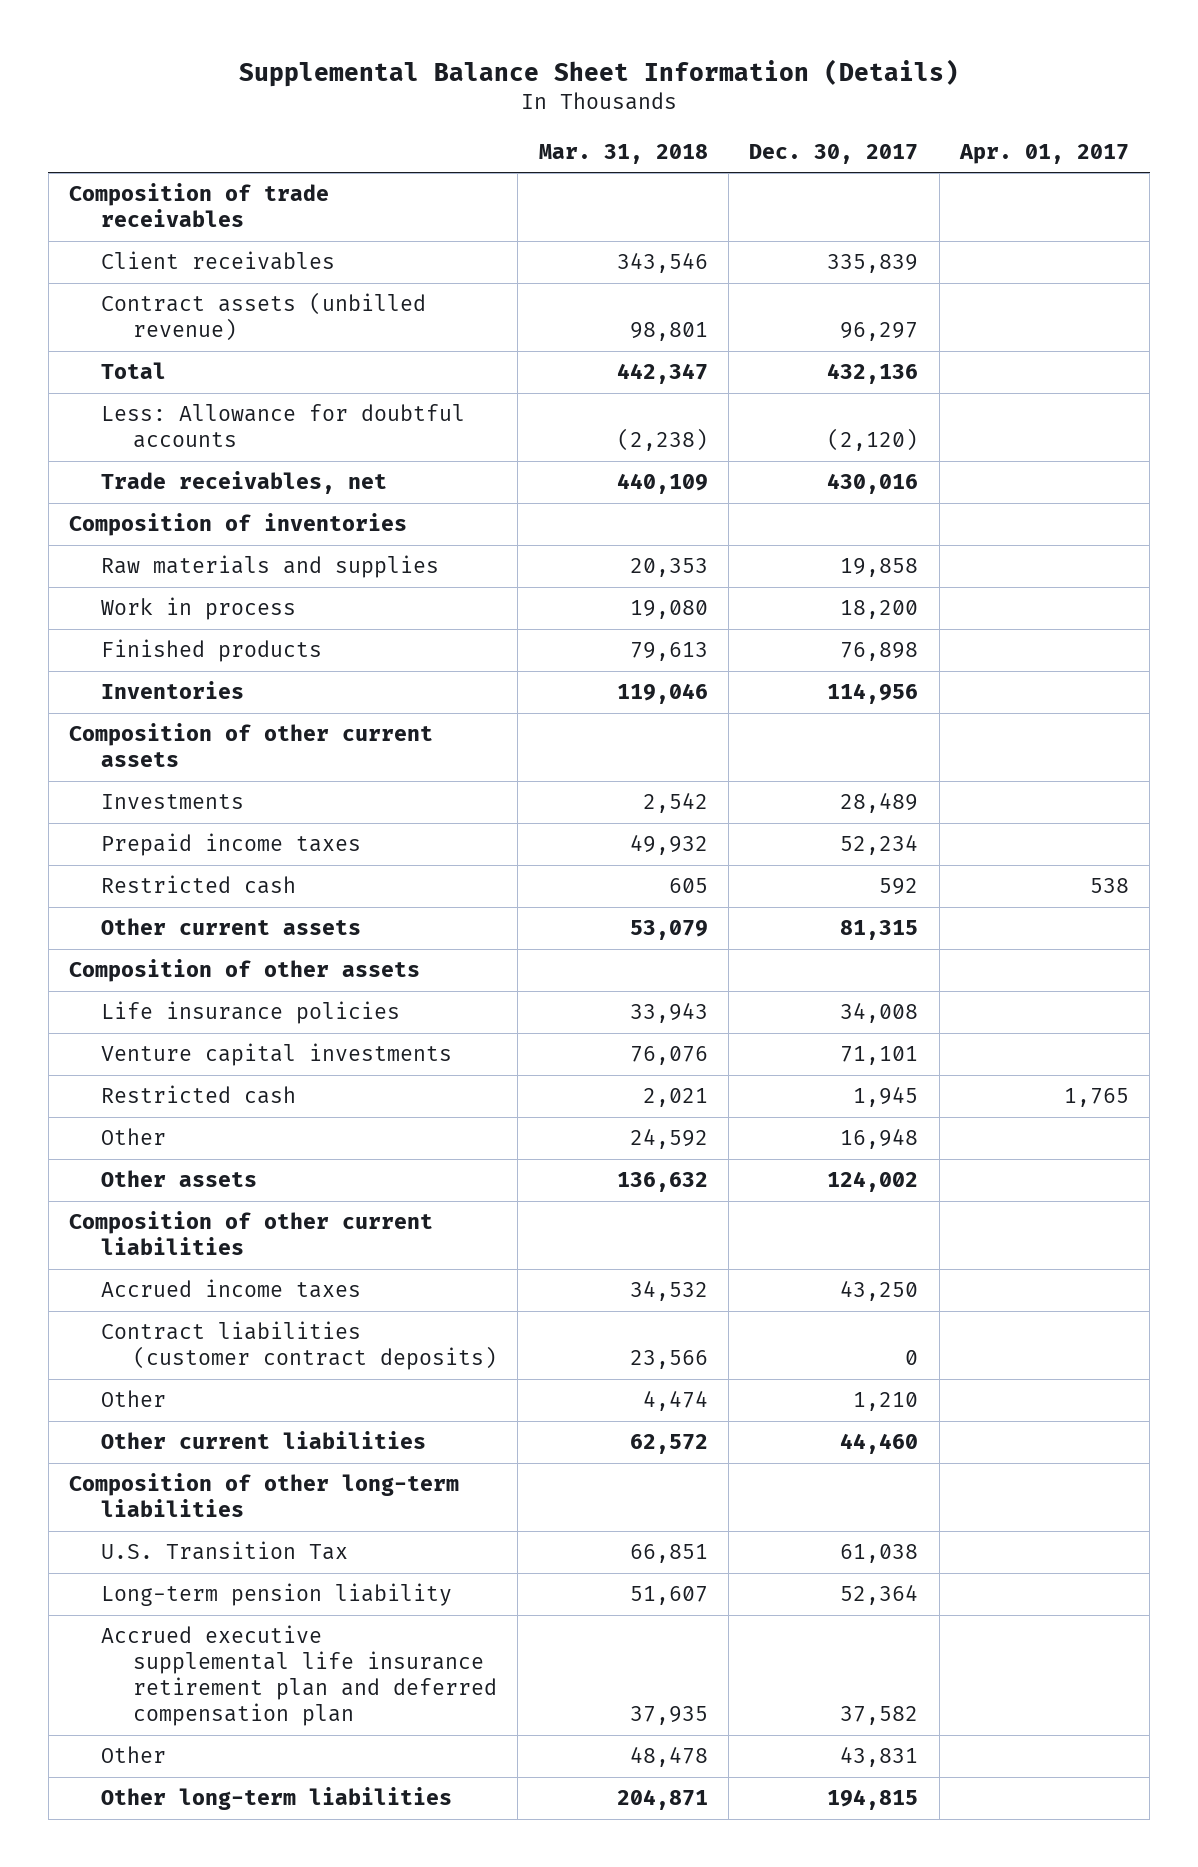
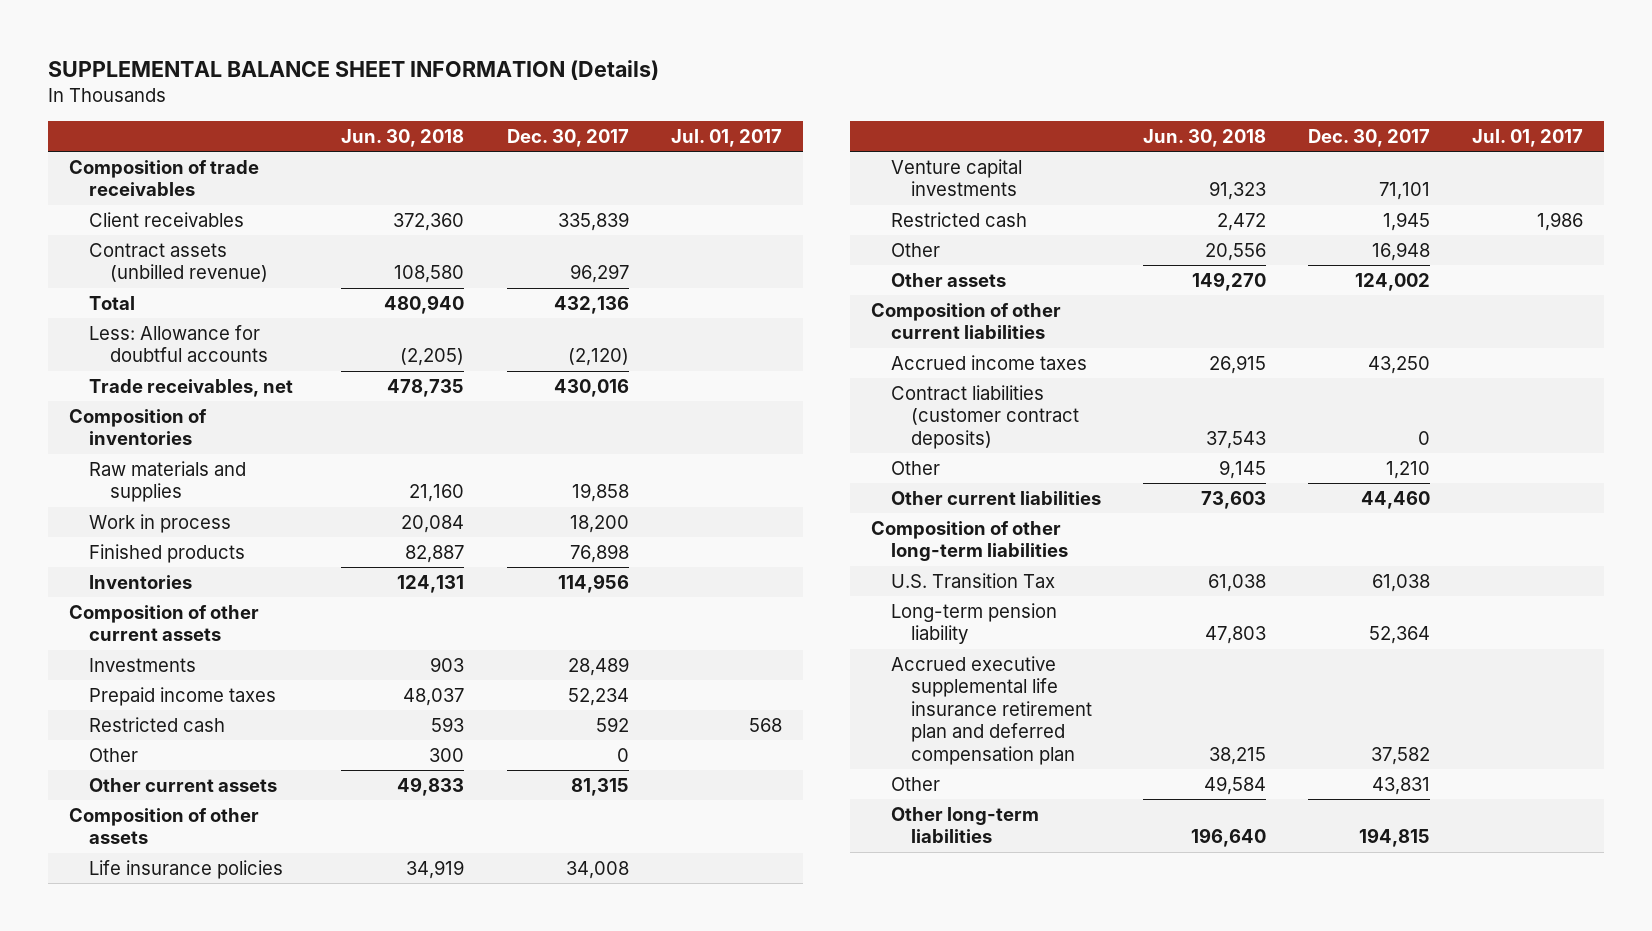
- Supplemental Balance Sheet Information (Details)
+ SUPPLEMENTAL BALANCE SHEET INFORMATION (Details)
- | Mar. 31, 2018 | Dec. 30, 2017 | Apr. 01, 2017
+ | Jun. 30, 2018 | Dec. 30, 2017 | Jul. 01, 2017
+ Other | 300 | 0 |

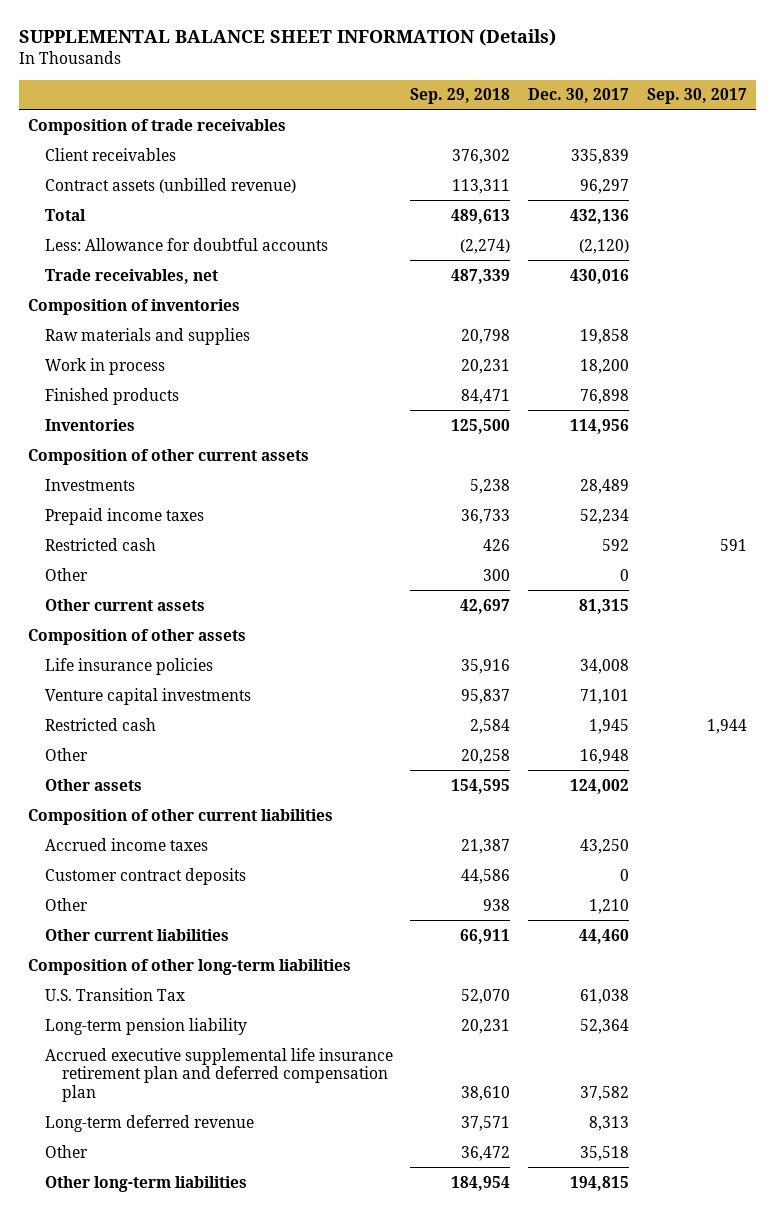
- | Jun. 30, 2018 | Dec. 30, 2017 | Jul. 01, 2017
+ | Sep. 29, 2018 | Dec. 30, 2017 | Sep. 30, 2017
- Contract liabilities (customer contract deposits) | 37,543 | 0 |
+ Customer contract deposits | 44,586 | 0 |
- Other | 49,584 | 43,831 |
+ Long-term deferred revenue | 37,571 | 8,313 |
+ Other | 36,472 | 35,518 |

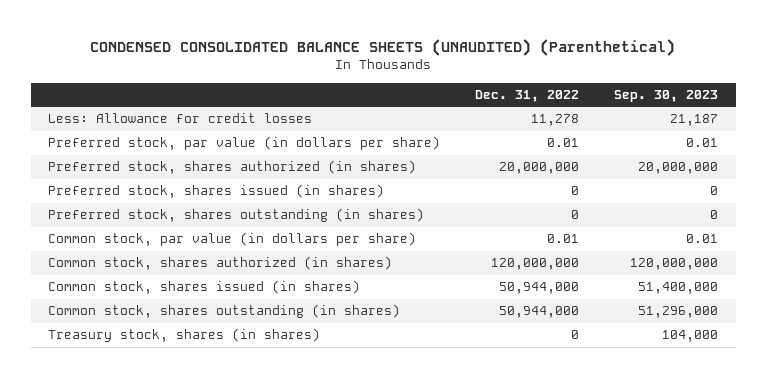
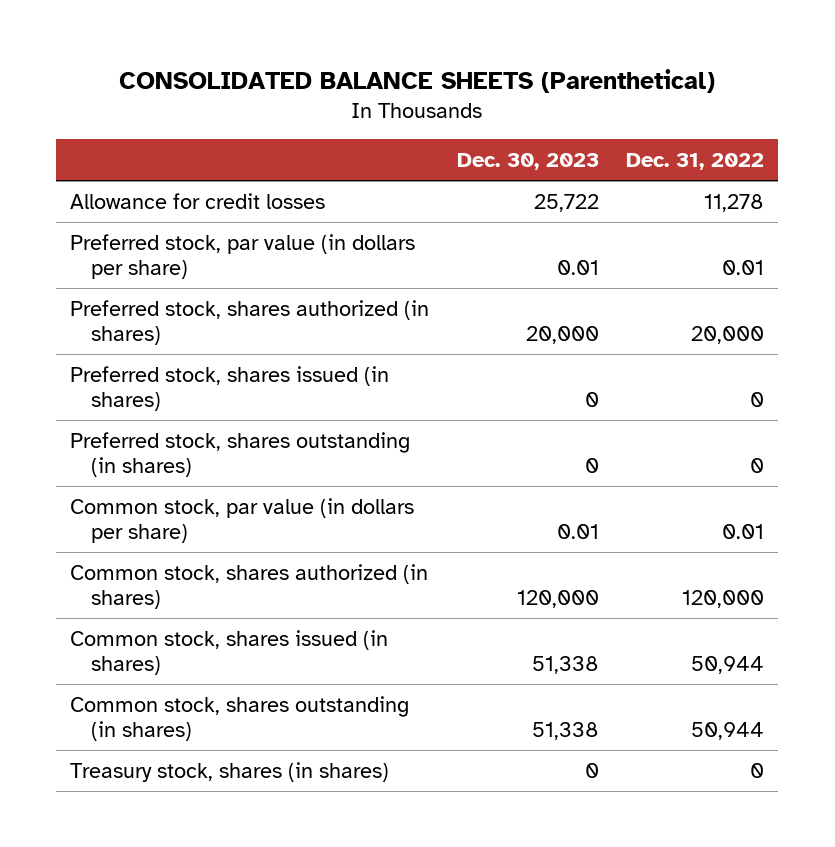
- CONDENSED CONSOLIDATED BALANCE SHEETS (UNAUDITED) (Parenthetical)
+ CONSOLIDATED BALANCE SHEETS (Parenthetical)
- | Dec. 31, 2022 | Sep. 30, 2023
+ | Dec. 30, 2023 | Dec. 31, 2022
- Less: Allowance for credit losses | 11,278 | 21,187
+ Allowance for credit losses | 25,722 | 11,278
- Preferred stock, shares authorized (in shares) | 20,000,000 | 20,000,000
+ Preferred stock, shares authorized (in shares) | 20,000 | 20,000
- Common stock, shares authorized (in shares) | 120,000,000 | 120,000,000
- Common stock, shares issued (in shares) | 50,944,000 | 51,400,000
- Common stock, shares outstanding (in shares) | 50,944,000 | 51,296,000
+ Common stock, shares authorized (in shares) | 120,000 | 120,000
+ Common stock, shares issued (in shares) | 51,338 | 50,944
+ Common stock, shares outstanding (in shares) | 51,338 | 50,944

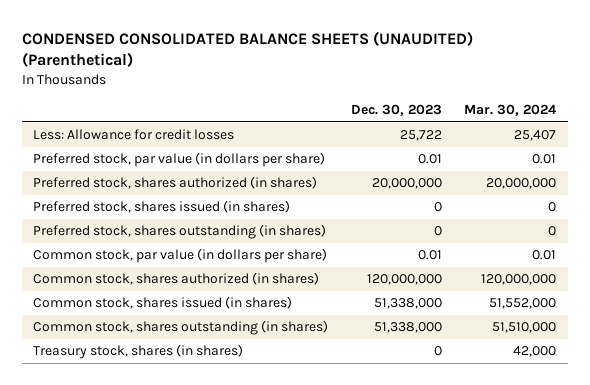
- CONSOLIDATED BALANCE SHEETS (Parenthetical)
+ CONDENSED CONSOLIDATED BALANCE SHEETS (UNAUDITED) (Parenthetical)
- | Dec. 30, 2023 | Dec. 31, 2022
+ | Dec. 30, 2023 | Mar. 30, 2024
- Allowance for credit losses | 25,722 | 11,278
+ Less: Allowance for credit losses | 25,722 | 25,407
- Preferred stock, shares authorized (in shares) | 20,000 | 20,000
+ Preferred stock, shares authorized (in shares) | 20,000,000 | 20,000,000
- Common stock, shares authorized (in shares) | 120,000 | 120,000
- Common stock, shares issued (in shares) | 51,338 | 50,944
- Common stock, shares outstanding (in shares) | 51,338 | 50,944
+ Common stock, shares authorized (in shares) | 120,000,000 | 120,000,000
+ Common stock, shares issued (in shares) | 51,338,000 | 51,552,000
+ Common stock, shares outstanding (in shares) | 51,338,000 | 51,510,000

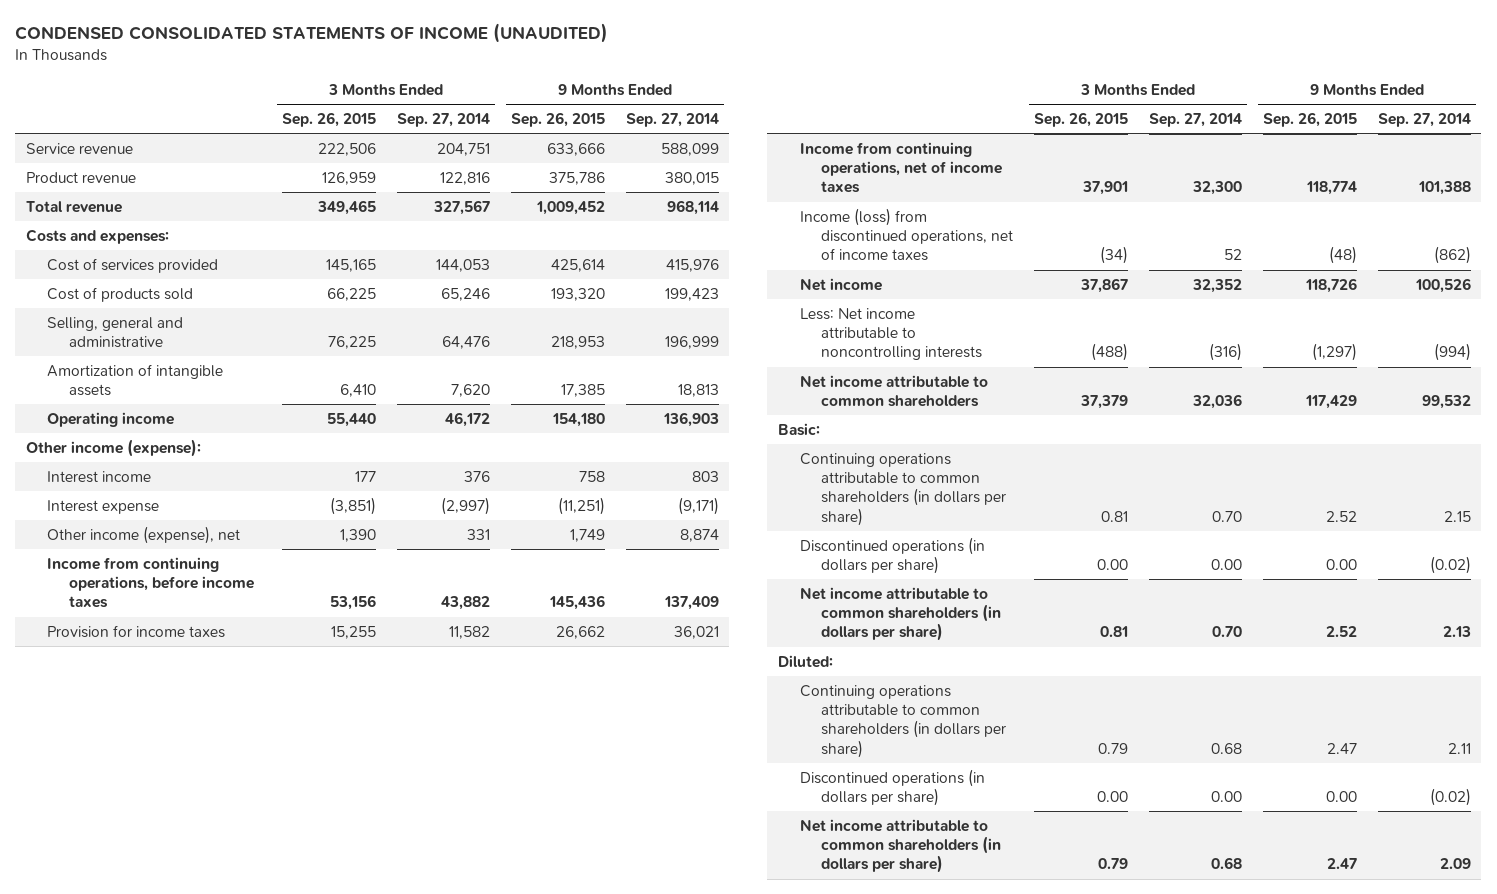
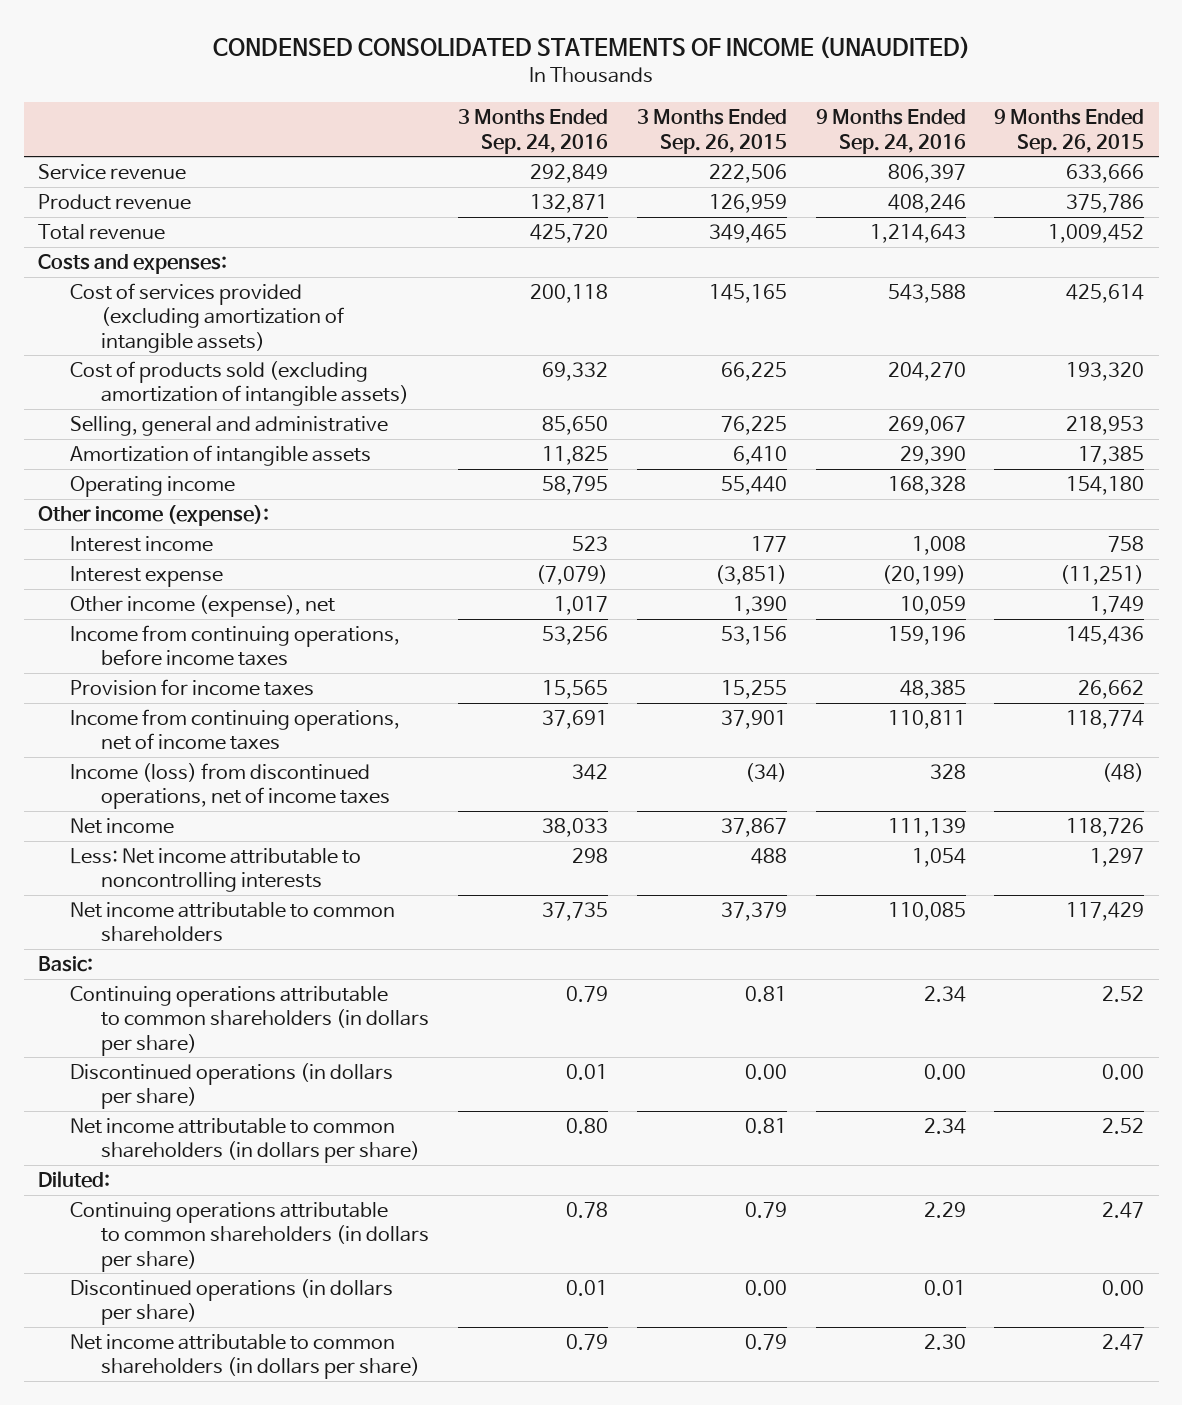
- | 3 Months Ended Sep. 26, 2015 | 3 Months Ended Sep. 27, 2014 | 9 Months Ended Sep. 26, 2015 | 9 Months Ended Sep. 27, 2014
+ | 3 Months Ended Sep. 24, 2016 | 3 Months Ended Sep. 26, 2015 | 9 Months Ended Sep. 24, 2016 | 9 Months Ended Sep. 26, 2015
- Cost of services provided | 145,165 | 144,053 | 425,614 | 415,976
- Cost of products sold | 66,225 | 65,246 | 193,320 | 199,423
+ Cost of services provided (excluding amortization of intangible assets) | 200,118 | 145,165 | 543,588 | 425,614
+ Cost of products sold (excluding amortization of intangible assets) | 69,332 | 66,225 | 204,270 | 193,320
- Less: Net income attributable to noncontrolling interests | (488) | (316) | (1,297) | (994)
+ Less: Net income attributable to noncontrolling interests | 298 | 488 | 1,054 | 1,297

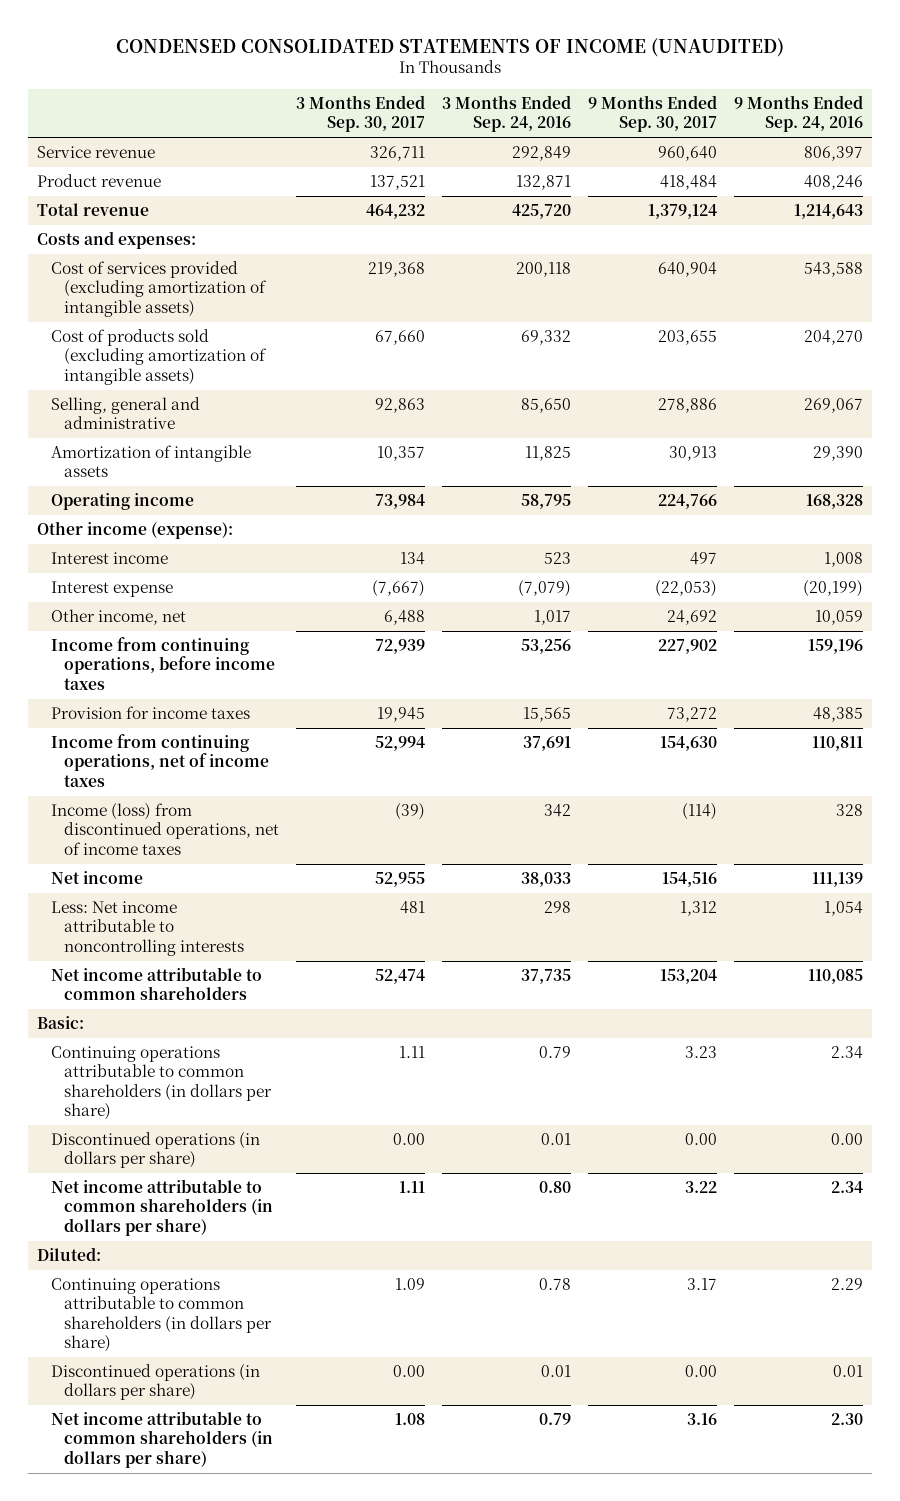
- | 3 Months Ended Sep. 24, 2016 | 3 Months Ended Sep. 26, 2015 | 9 Months Ended Sep. 24, 2016 | 9 Months Ended Sep. 26, 2015
+ | 3 Months Ended Sep. 30, 2017 | 3 Months Ended Sep. 24, 2016 | 9 Months Ended Sep. 30, 2017 | 9 Months Ended Sep. 24, 2016
- Other income (expense), net | 1,017 | 1,390 | 10,059 | 1,749
+ Other income, net | 6,488 | 1,017 | 24,692 | 10,059

